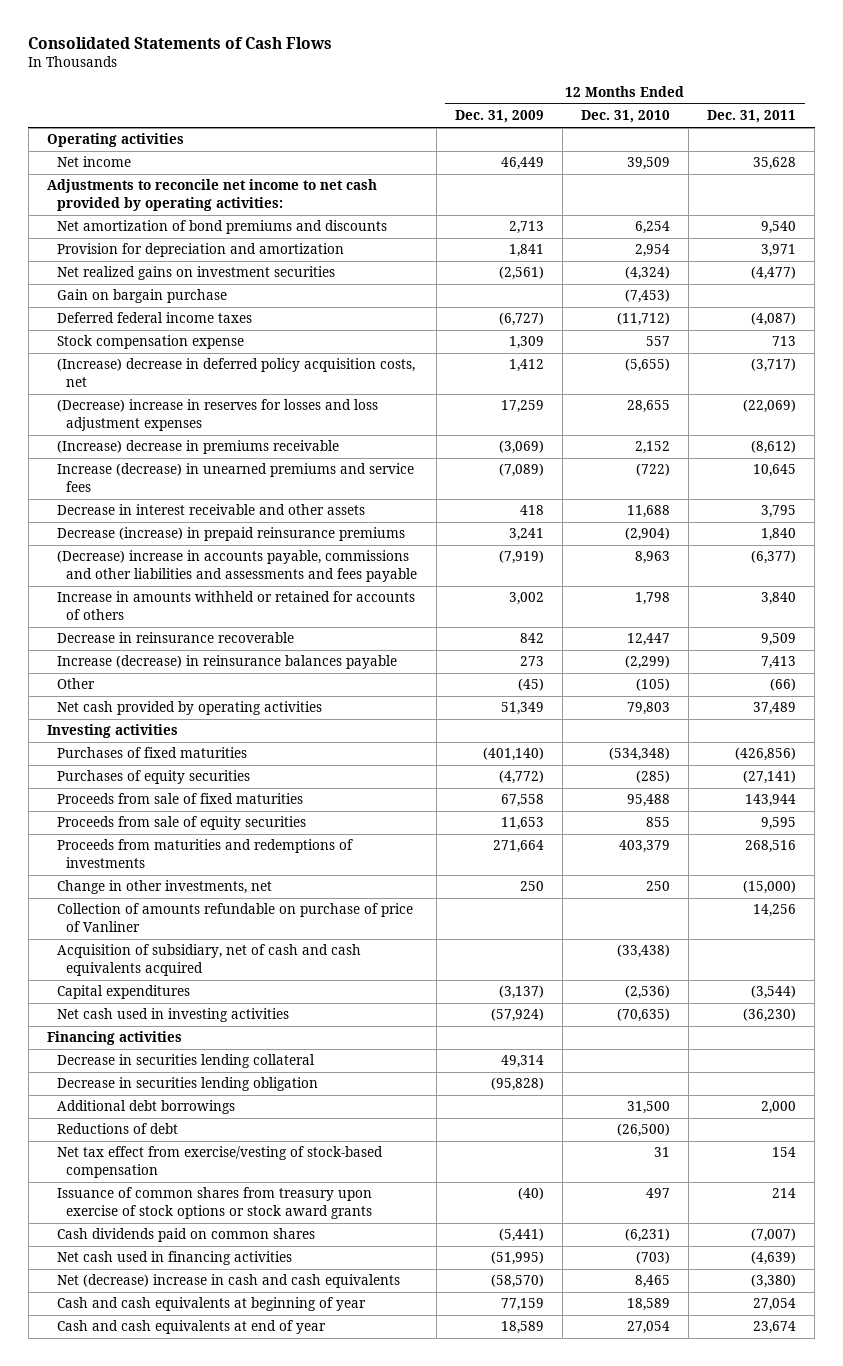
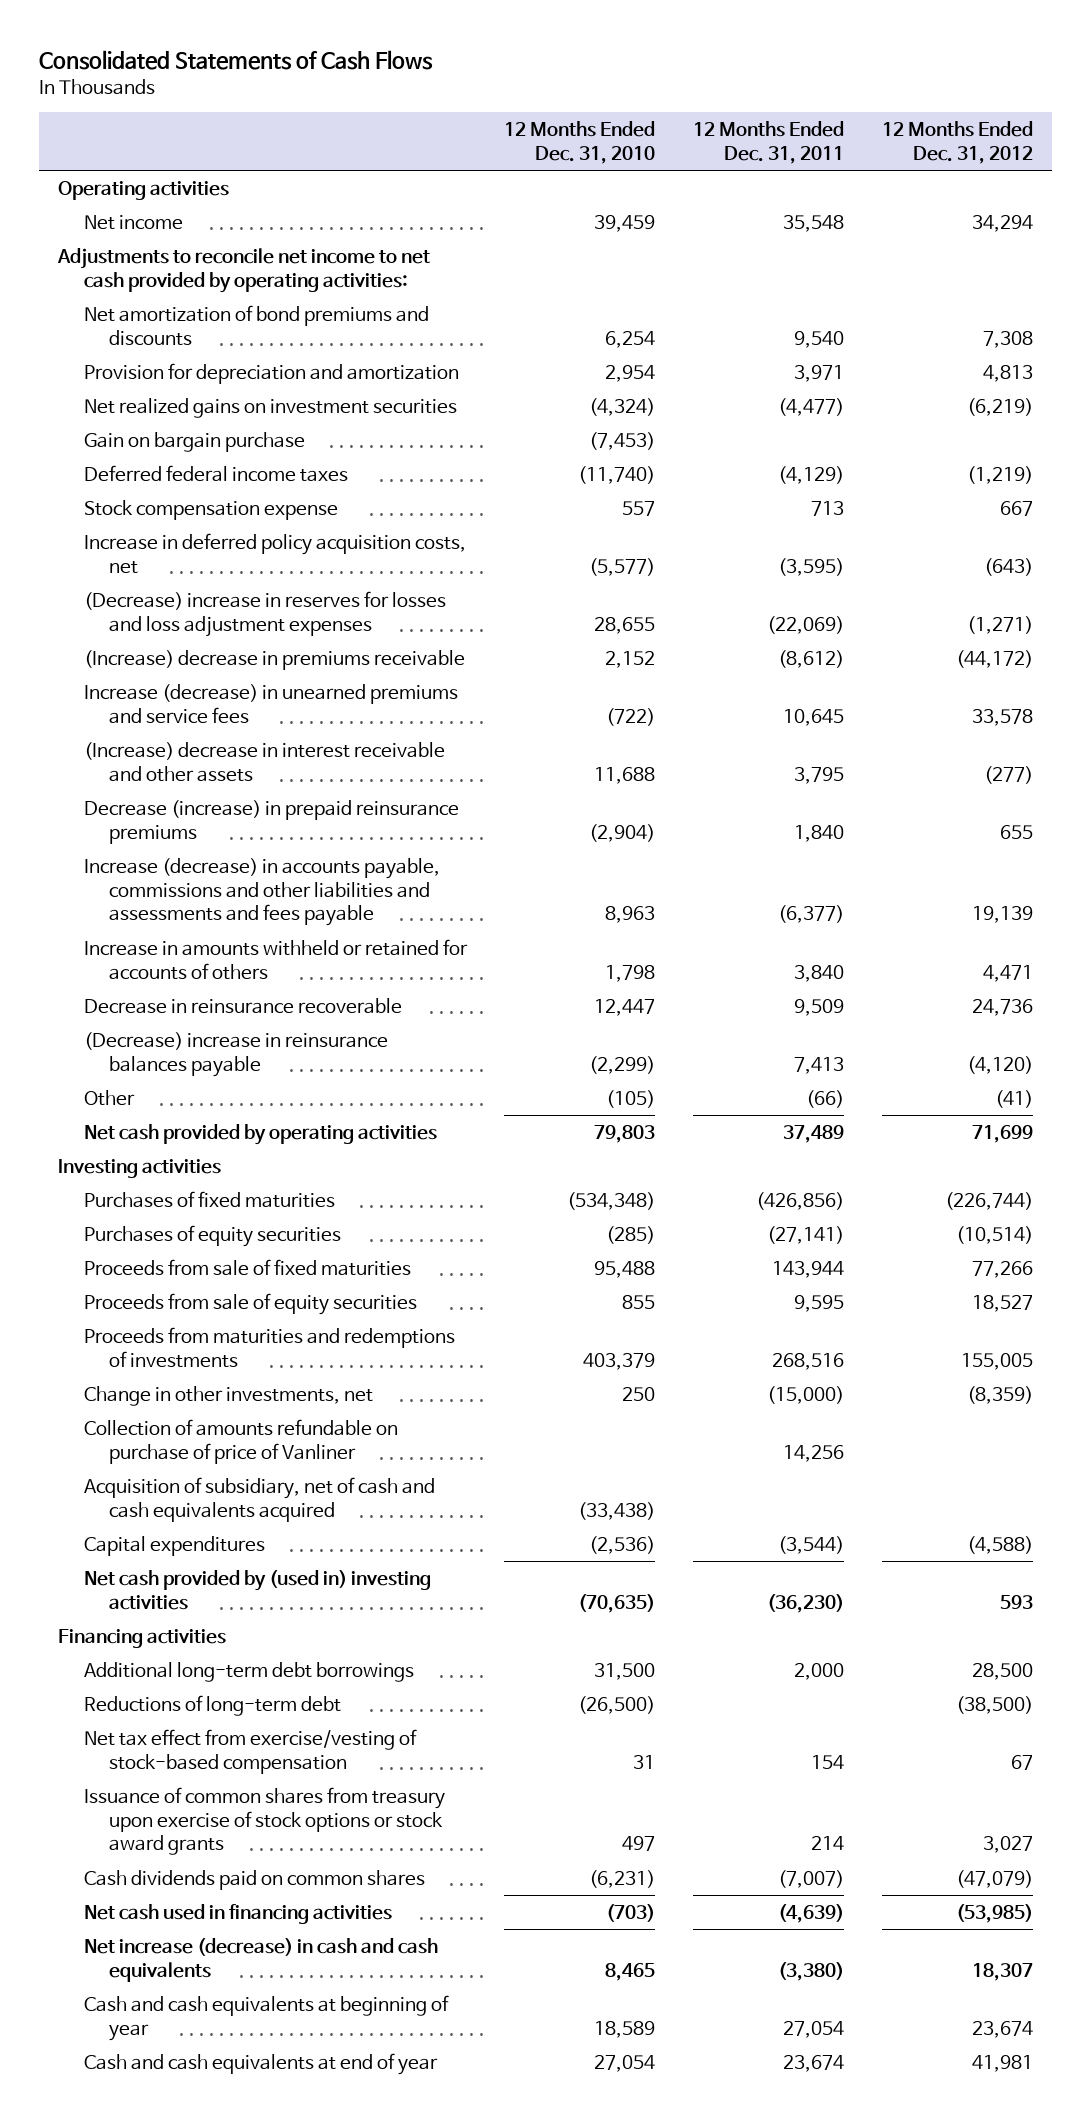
- | 12 Months Ended Dec. 31, 2009 | 12 Months Ended Dec. 31, 2010 | 12 Months Ended Dec. 31, 2011
+ | 12 Months Ended Dec. 31, 2010 | 12 Months Ended Dec. 31, 2011 | 12 Months Ended Dec. 31, 2012
- Net income | 46,449 | 39,509 | 35,628
+ Net income | 39,459 | 35,548 | 34,294
- Deferred federal income taxes | (6,727) | (11,712) | (4,087)
+ Deferred federal income taxes | (11,740) | (4,129) | (1,219)
- (Increase) decrease in deferred policy acquisition costs, net | 1,412 | (5,655) | (3,717)
+ Increase in deferred policy acquisition costs, net | (5,577) | (3,595) | (643)
- Decrease in interest receivable and other assets | 418 | 11,688 | 3,795
+ (Increase) decrease in interest receivable and other assets | 11,688 | 3,795 | (277)
- (Decrease) increase in accounts payable, commissions and other liabilities and assessments and fees payable | (7,919) | 8,963 | (6,377)
+ Increase (decrease) in accounts payable, commissions and other liabilities and assessments and fees payable | 8,963 | (6,377) | 19,139
- Increase (decrease) in reinsurance balances payable | 273 | (2,299) | 7,413
+ (Decrease) increase in reinsurance balances payable | (2,299) | 7,413 | (4,120)
- Net cash used in investing activities | (57,924) | (70,635) | (36,230)
+ Net cash provided by (used in) investing activities | (70,635) | (36,230) | 593
- Decrease in securities lending collateral | 49,314 | |
- Decrease in securities lending obligation | (95,828) | |
- Additional debt borrowings | | 31,500 | 2,000
- Reductions of debt | | (26,500) |
+ Additional long-term debt borrowings | 31,500 | 2,000 | 28,500
+ Reductions of long-term debt | (26,500) | | (38,500)
- Net (decrease) increase in cash and cash equivalents | (58,570) | 8,465 | (3,380)
+ Net increase (decrease) in cash and cash equivalents | 8,465 | (3,380) | 18,307

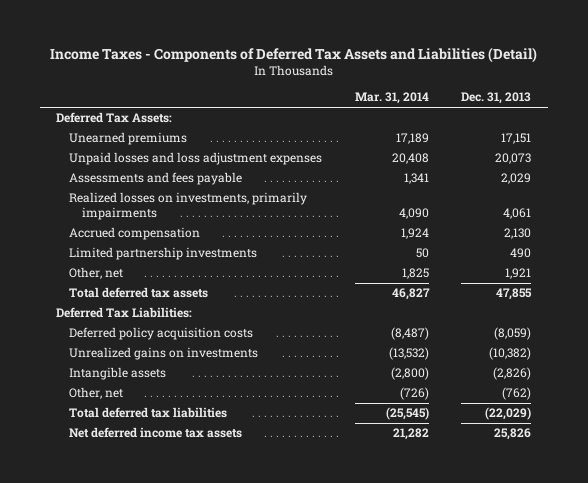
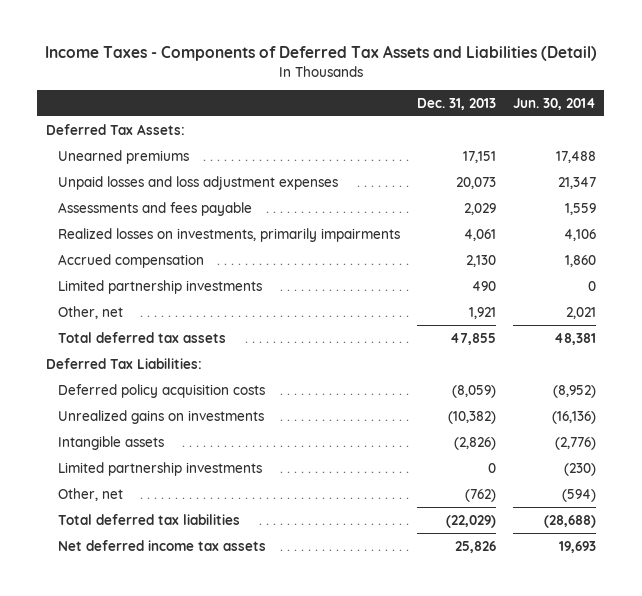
- | Mar. 31, 2014 | Dec. 31, 2013
+ | Dec. 31, 2013 | Jun. 30, 2014
+ Limited partnership investments | 0 | (230)

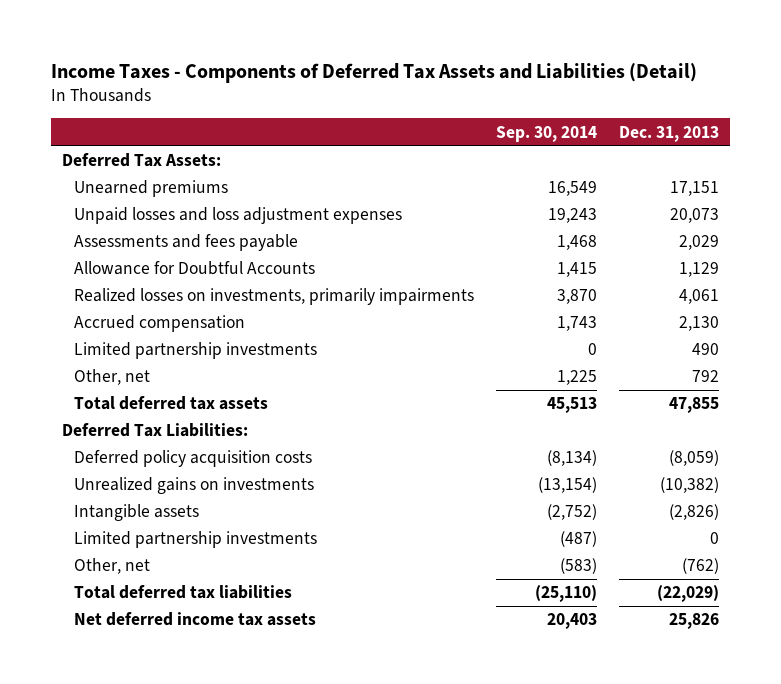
- | Dec. 31, 2013 | Jun. 30, 2014
+ | Sep. 30, 2014 | Dec. 31, 2013
+ Allowance for Doubtful Accounts | 1,415 | 1,129
- Other, net | 1,921 | 2,021
+ Other, net | 1,225 | 792

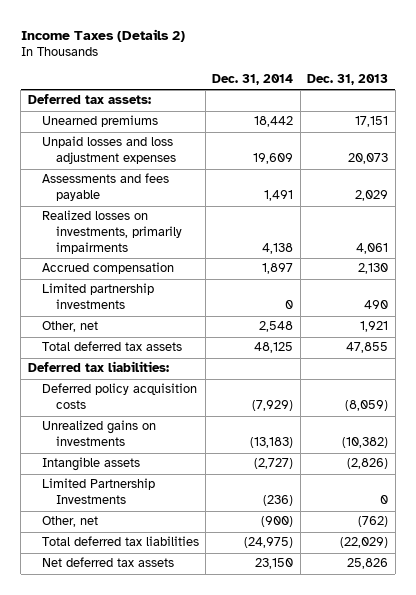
- Income Taxes - Components of Deferred Tax Assets and Liabilities (Detail)
+ Income Taxes (Details 2)
- | Sep. 30, 2014 | Dec. 31, 2013
+ | Dec. 31, 2014 | Dec. 31, 2013
- Deferred Tax Assets:
+ Deferred tax assets:
- Allowance for Doubtful Accounts | 1,415 | 1,129
- Other, net | 1,225 | 792
+ Other, net | 2,548 | 1,921
- Deferred Tax Liabilities:
+ Deferred tax liabilities:
- Limited partnership investments | (487) | 0
+ Limited Partnership Investments | (236) | 0
- Net deferred income tax assets | 20,403 | 25,826
+ Net deferred tax assets | 23,150 | 25,826

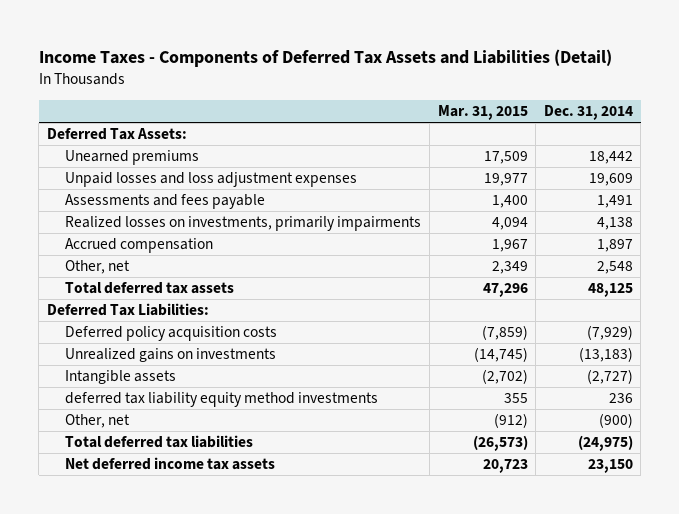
- Income Taxes (Details 2)
+ Income Taxes - Components of Deferred Tax Assets and Liabilities (Detail)
- | Dec. 31, 2014 | Dec. 31, 2013
+ | Mar. 31, 2015 | Dec. 31, 2014
- Deferred tax assets:
+ Deferred Tax Assets:
- Limited partnership investments | 0 | 490
- Deferred tax liabilities:
+ Deferred Tax Liabilities:
- Limited Partnership Investments | (236) | 0
+ deferred tax liability equity method investments | 355 | 236
- Net deferred tax assets | 23,150 | 25,826
+ Net deferred income tax assets | 20,723 | 23,150

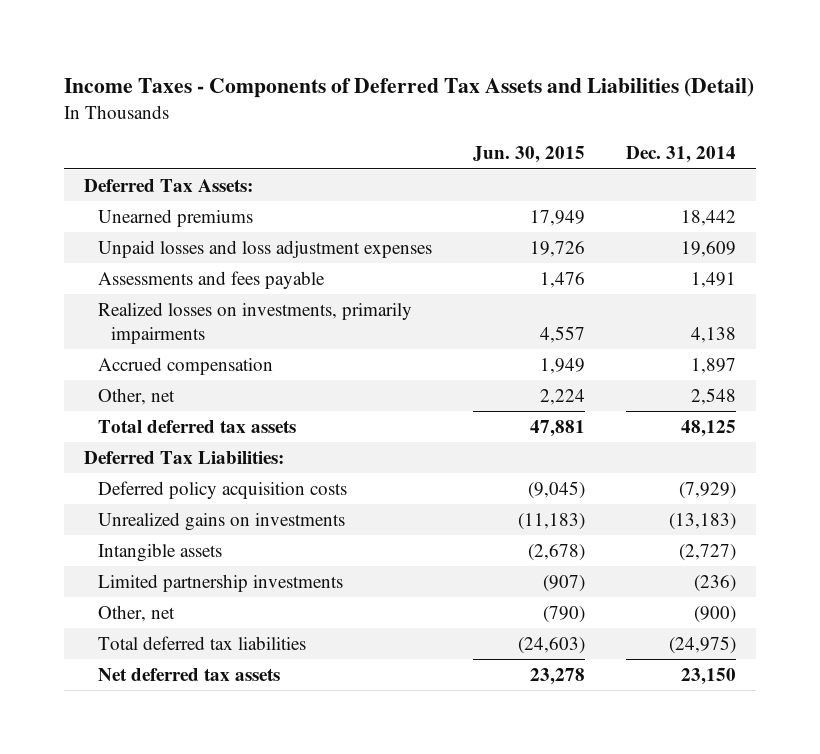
- | Mar. 31, 2015 | Dec. 31, 2014
+ | Jun. 30, 2015 | Dec. 31, 2014
- deferred tax liability equity method investments | 355 | 236
+ Limited partnership investments | (907) | (236)
- Net deferred income tax assets | 20,723 | 23,150
+ Net deferred tax assets | 23,278 | 23,150

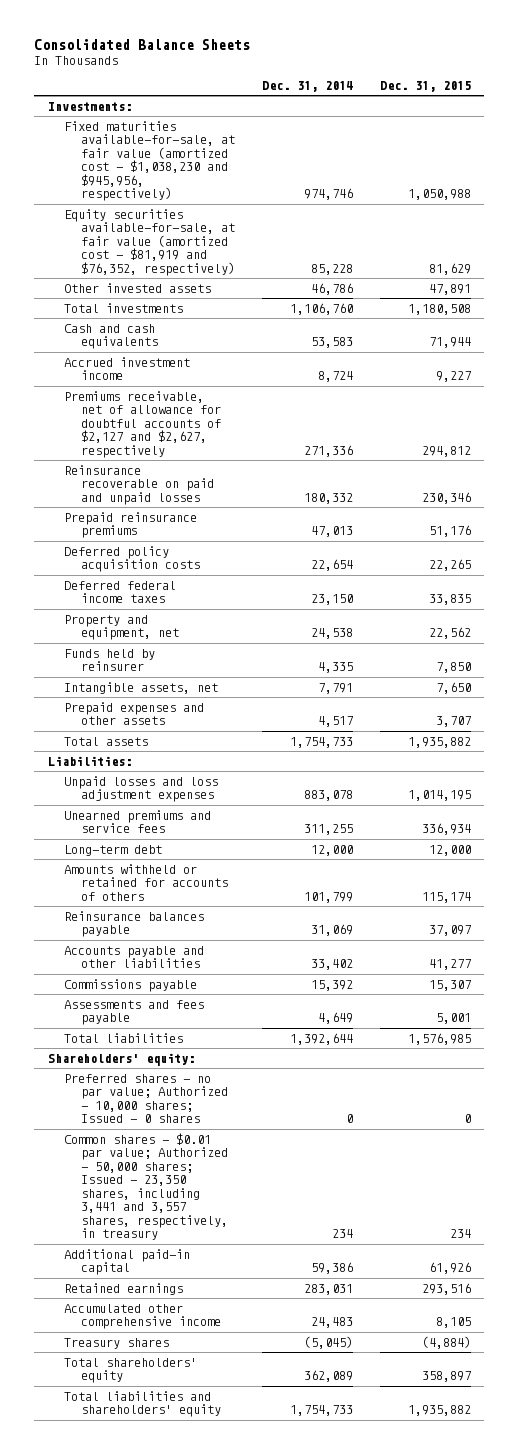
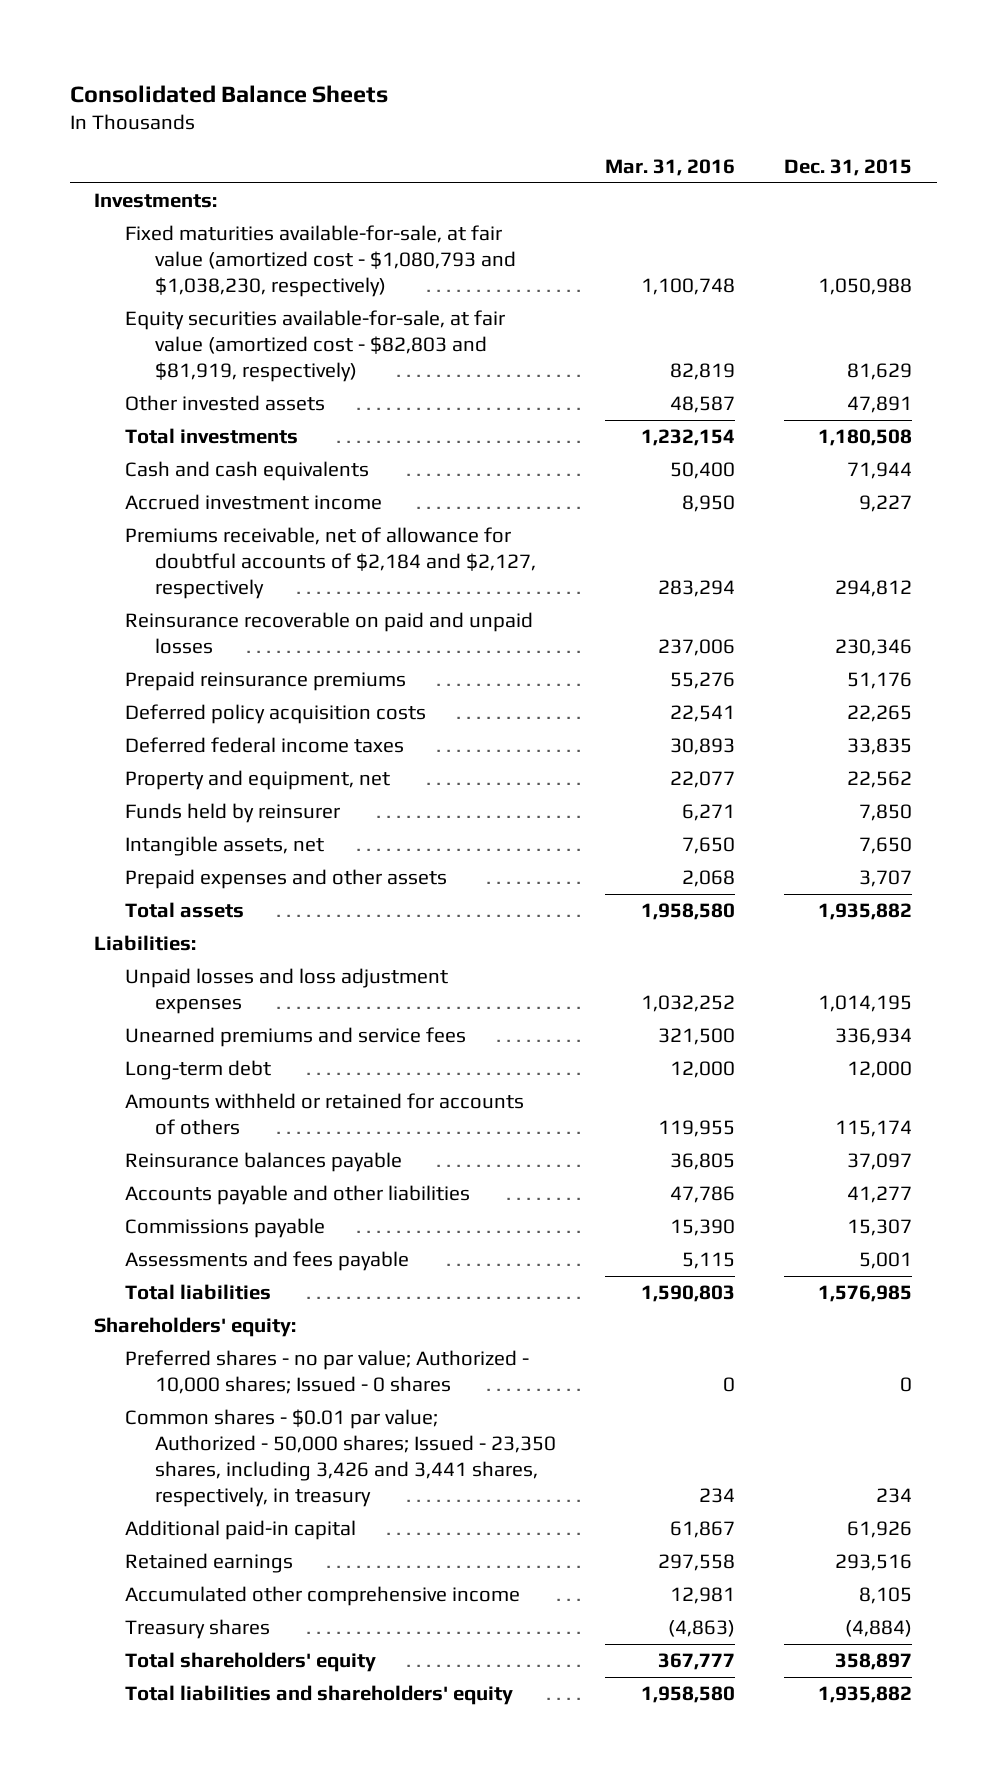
- | Dec. 31, 2014 | Dec. 31, 2015
+ | Mar. 31, 2016 | Dec. 31, 2015
- Fixed maturities available-for-sale, at fair value (amortized cost - $1,038,230 and $945,956, respectively) | 974,746 | 1,050,988
- Equity securities available-for-sale, at fair value (amortized cost - $81,919 and $76,352, respectively) | 85,228 | 81,629
+ Fixed maturities available-for-sale, at fair value (amortized cost - $1,080,793 and $1,038,230, respectively) | 1,100,748 | 1,050,988
+ Equity securities available-for-sale, at fair value (amortized cost - $82,803 and $81,919, respectively) | 82,819 | 81,629
- Premiums receivable, net of allowance for doubtful accounts of $2,127 and $2,627, respectively | 271,336 | 294,812
+ Premiums receivable, net of allowance for doubtful accounts of $2,184 and $2,127, respectively | 283,294 | 294,812
- Common shares - $0.01 par value; Authorized - 50,000 shares; Issued - 23,350 shares, including 3,441 and 3,557 shares, respectively, in treasury | 234 | 234
+ Common shares - $0.01 par value; Authorized - 50,000 shares; Issued - 23,350 shares, including 3,426 and 3,441 shares, respectively, in treasury | 234 | 234

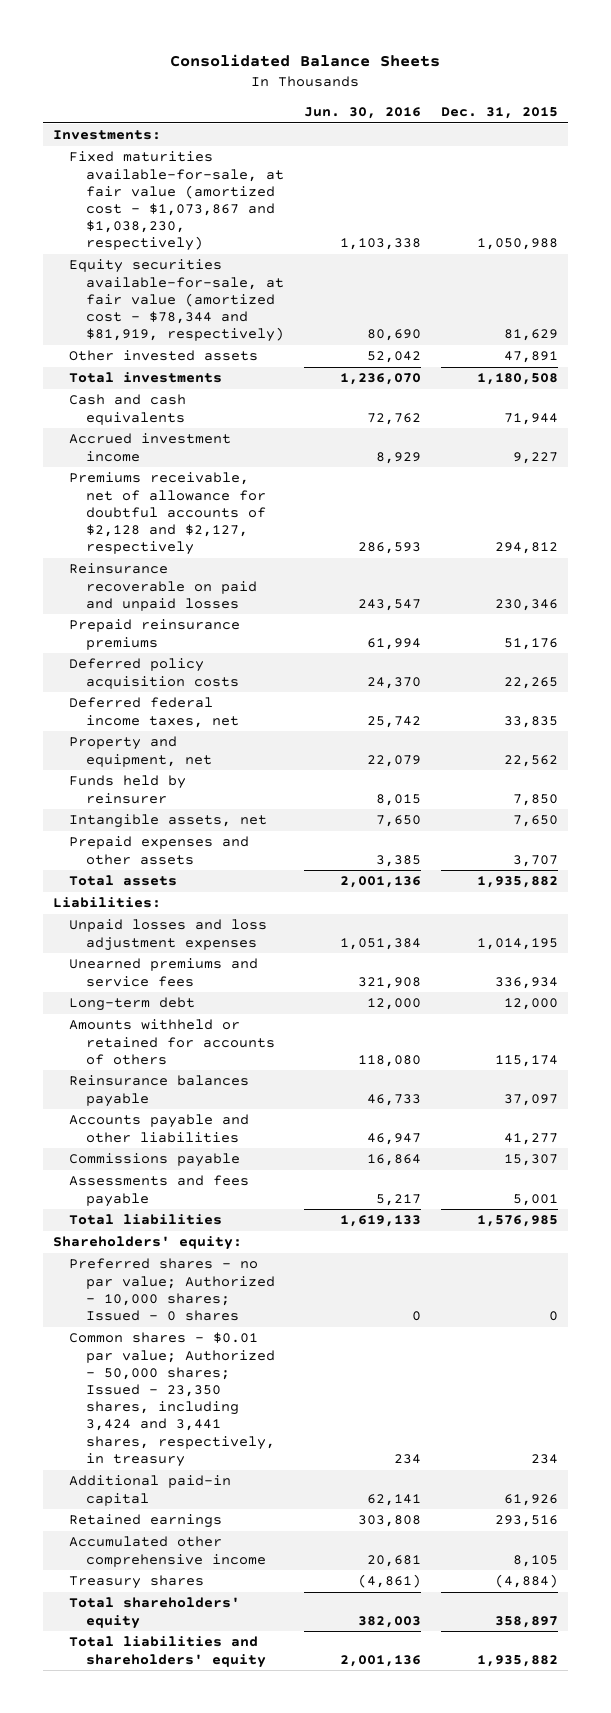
- | Mar. 31, 2016 | Dec. 31, 2015
+ | Jun. 30, 2016 | Dec. 31, 2015
- Fixed maturities available-for-sale, at fair value (amortized cost - $1,080,793 and $1,038,230, respectively) | 1,100,748 | 1,050,988
- Equity securities available-for-sale, at fair value (amortized cost - $82,803 and $81,919, respectively) | 82,819 | 81,629
+ Fixed maturities available-for-sale, at fair value (amortized cost - $1,073,867 and $1,038,230, respectively) | 1,103,338 | 1,050,988
+ Equity securities available-for-sale, at fair value (amortized cost - $78,344 and $81,919, respectively) | 80,690 | 81,629
- Premiums receivable, net of allowance for doubtful accounts of $2,184 and $2,127, respectively | 283,294 | 294,812
+ Premiums receivable, net of allowance for doubtful accounts of $2,128 and $2,127, respectively | 286,593 | 294,812
- Deferred federal income taxes | 30,893 | 33,835
+ Deferred federal income taxes, net | 25,742 | 33,835
- Common shares - $0.01 par value; Authorized - 50,000 shares; Issued - 23,350 shares, including 3,426 and 3,441 shares, respectively, in treasury | 234 | 234
+ Common shares - $0.01 par value; Authorized - 50,000 shares; Issued - 23,350 shares, including 3,424 and 3,441 shares, respectively, in treasury | 234 | 234

